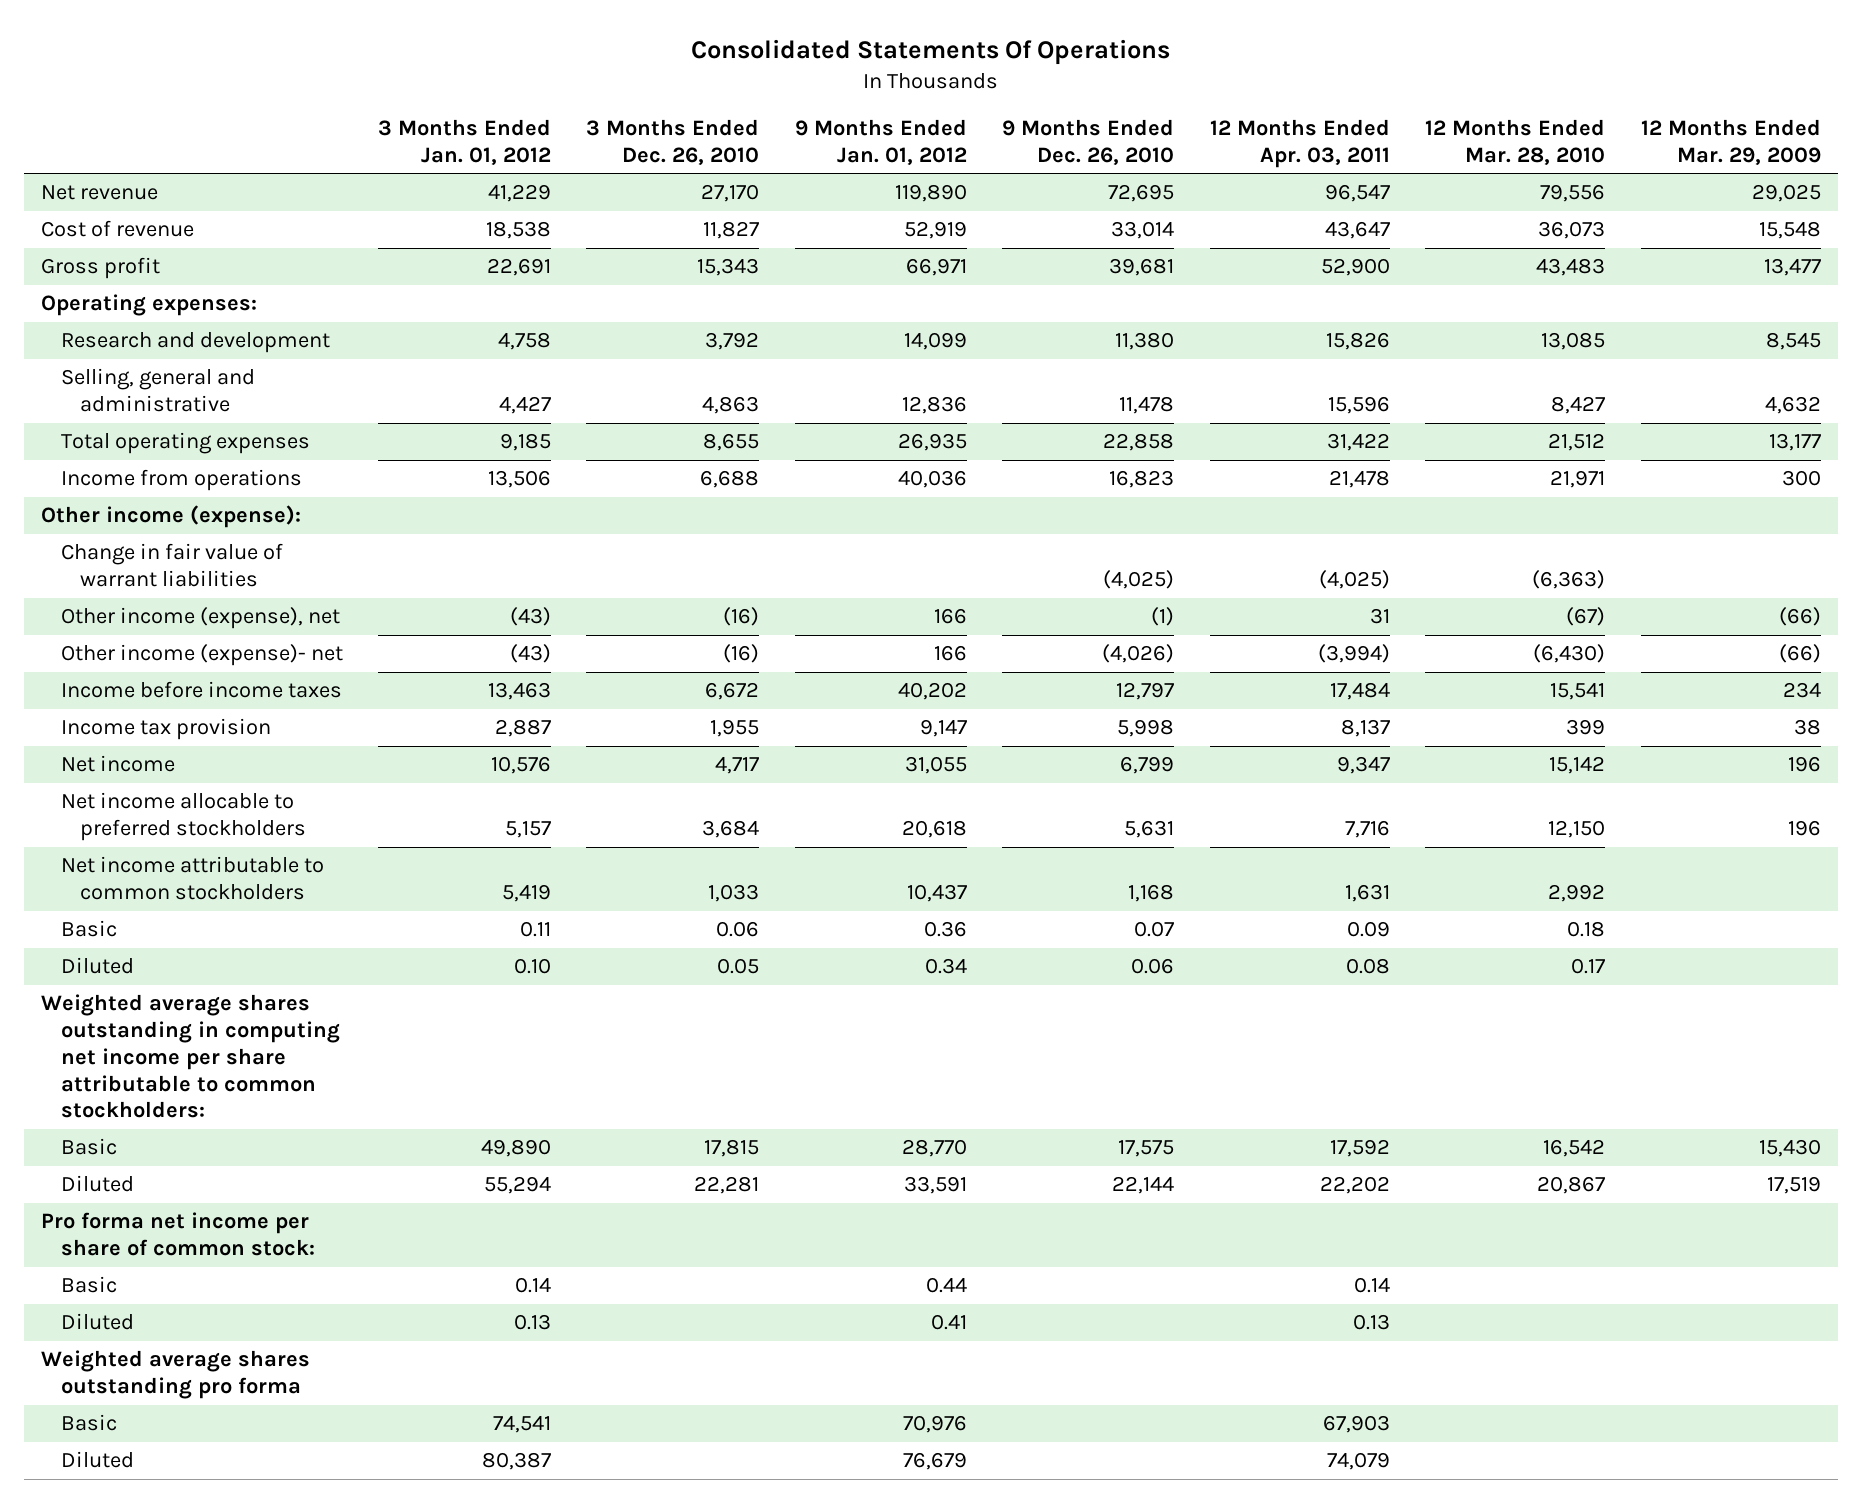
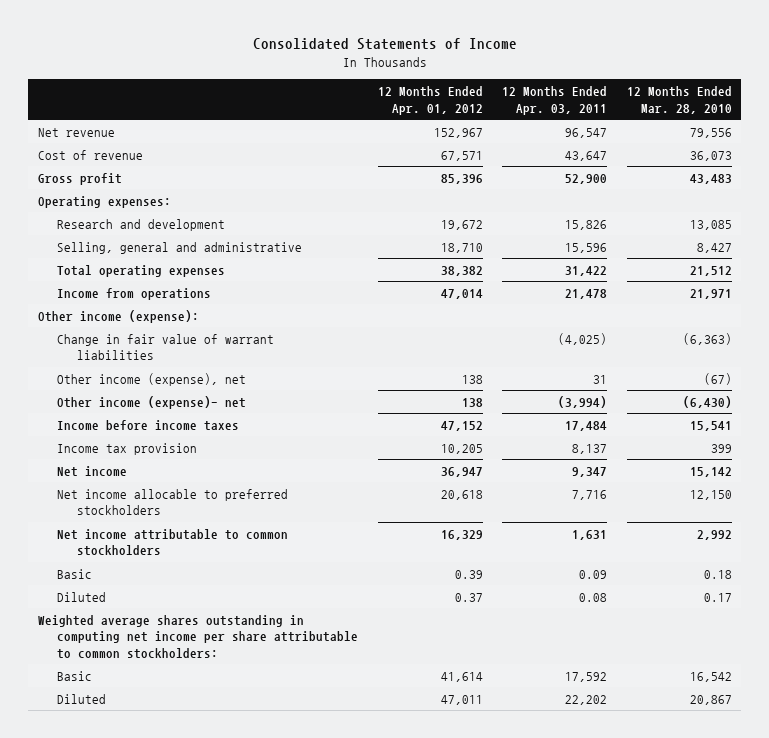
- Consolidated Statements Of Operations
+ Consolidated Statements of Income
- | 3 Months Ended Jan. 01, 2012 | 3 Months Ended Dec. 26, 2010 | 9 Months Ended Jan. 01, 2012 | 9 Months Ended Dec. 26, 2010 | 12 Months Ended Apr. 03, 2011 | 12 Months Ended Mar. 28, 2010 | 12 Months Ended Mar. 29, 2009
+ | 12 Months Ended Apr. 01, 2012 | 12 Months Ended Apr. 03, 2011 | 12 Months Ended Mar. 28, 2010
- Pro forma net income per share of common stock:
- Basic | 0.14 | | 0.44 | | 0.14 | |
- Diluted | 0.13 | | 0.41 | | 0.13 | |
- Weighted average shares outstanding pro forma
- Basic | 74,541 | | 70,976 | | 67,903 | |
- Diluted | 80,387 | | 76,679 | | 74,079 | |

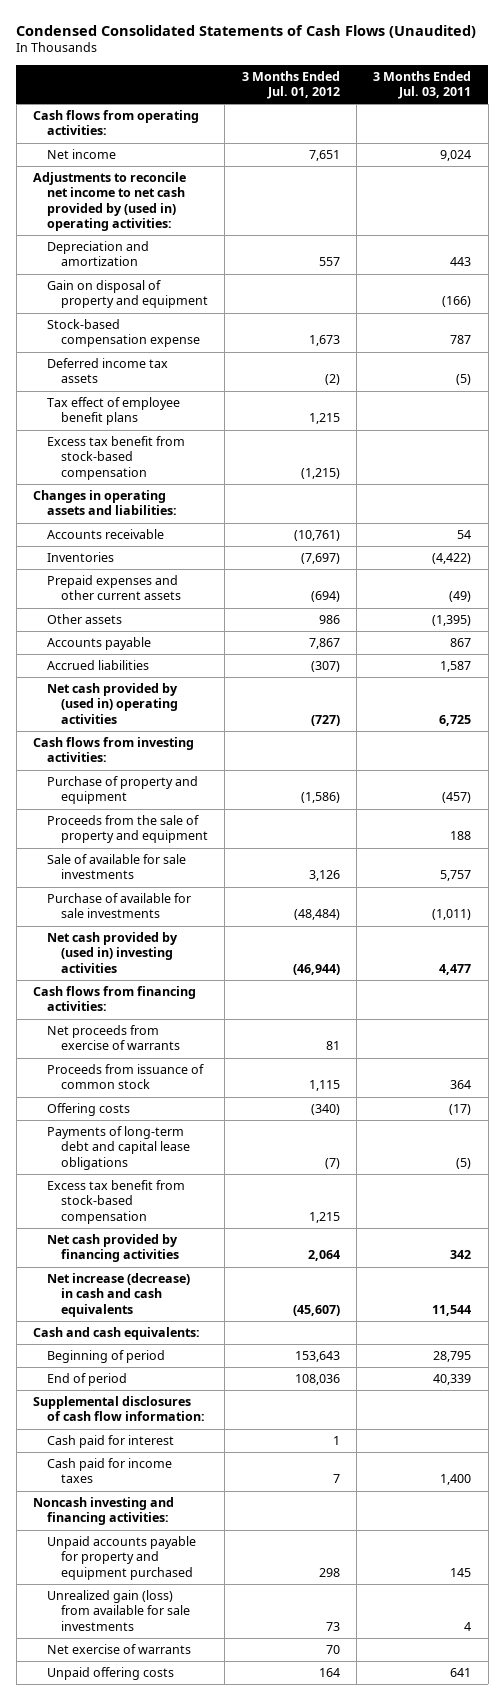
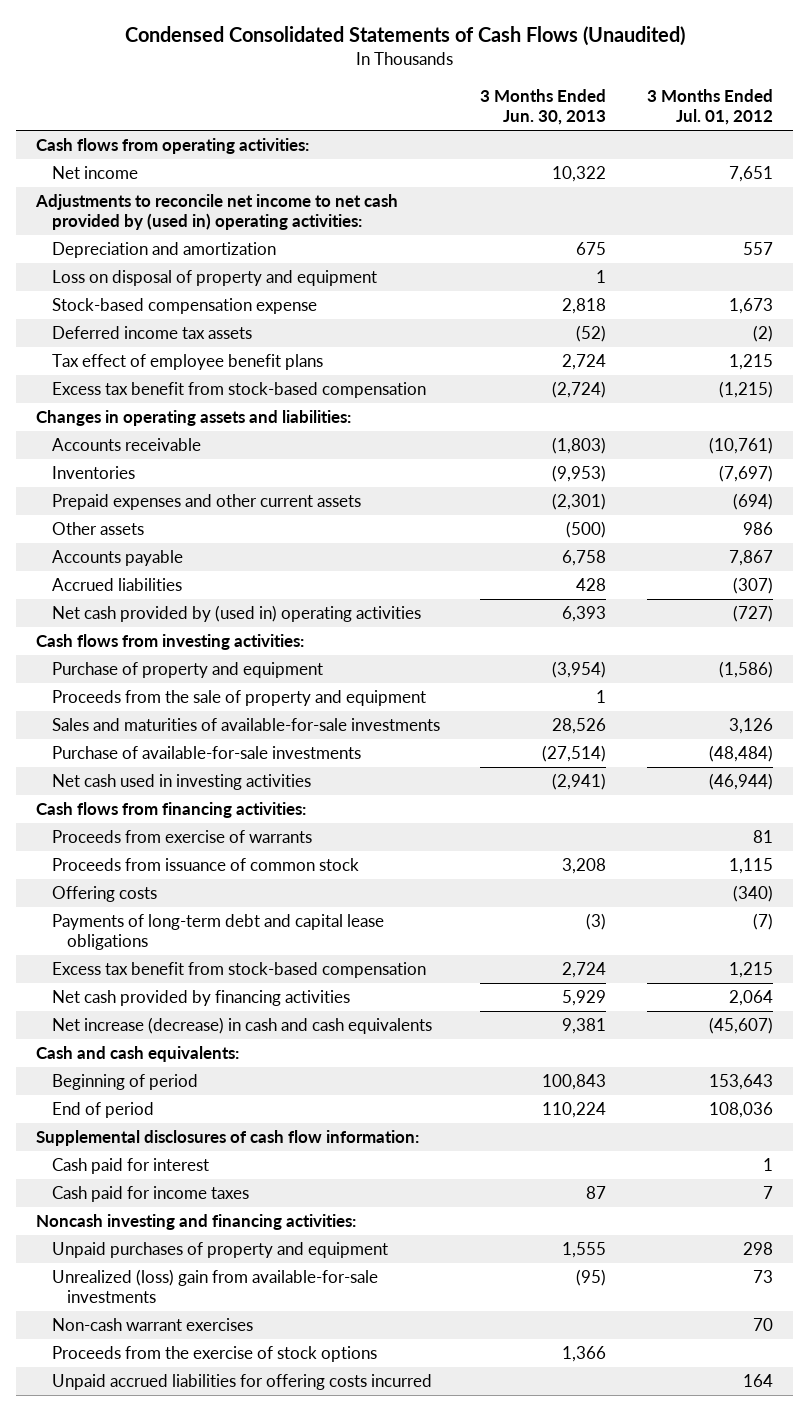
- | 3 Months Ended Jul. 01, 2012 | 3 Months Ended Jul. 03, 2011
+ | 3 Months Ended Jun. 30, 2013 | 3 Months Ended Jul. 01, 2012
- Gain on disposal of property and equipment | | (166)
+ Loss on disposal of property and equipment | 1 |
- Sale of available for sale investments | 3,126 | 5,757
- Purchase of available for sale investments | (48,484) | (1,011)
- Net cash provided by (used in) investing activities | (46,944) | 4,477
+ Sales and maturities of available-for-sale investments | 28,526 | 3,126
+ Purchase of available-for-sale investments | (27,514) | (48,484)
+ Net cash used in investing activities | (2,941) | (46,944)
- Net proceeds from exercise of warrants | 81 |
+ Proceeds from exercise of warrants | | 81
- Unpaid accounts payable for property and equipment purchased | 298 | 145
- Unrealized gain (loss) from available for sale investments | 73 | 4
- Net exercise of warrants | 70 |
- Unpaid offering costs | 164 | 641
+ Unpaid purchases of property and equipment | 1,555 | 298
+ Unrealized (loss) gain from available-for-sale investments | (95) | 73
+ Non-cash warrant exercises | | 70
+ Proceeds from the exercise of stock options | 1,366 |
+ Unpaid accrued liabilities for offering costs incurred | | 164

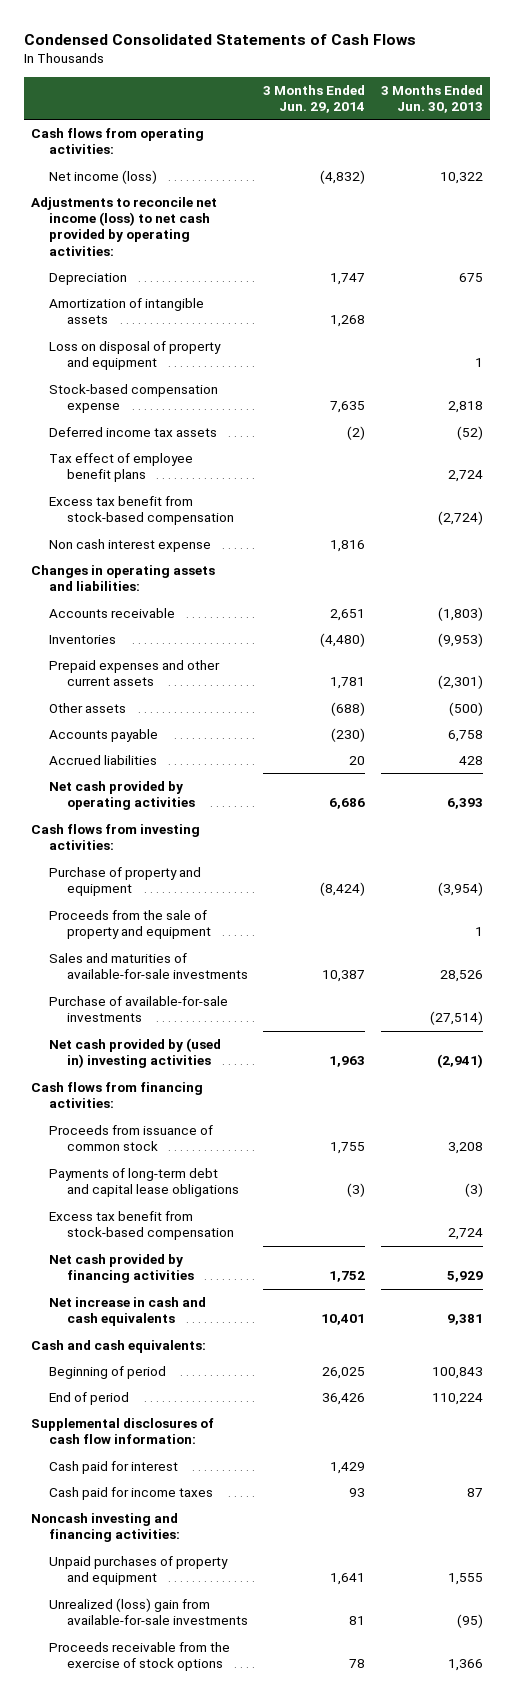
- Condensed Consolidated Statements of Cash Flows (Unaudited)
+ Condensed Consolidated Statements of Cash Flows
- | 3 Months Ended Jun. 30, 2013 | 3 Months Ended Jul. 01, 2012
+ | 3 Months Ended Jun. 29, 2014 | 3 Months Ended Jun. 30, 2013
- Net income | 10,322 | 7,651
- Adjustments to reconcile net income to net cash provided by (used in) operating activities:
- Depreciation and amortization | 675 | 557
+ Net income (loss) | (4,832) | 10,322
+ Adjustments to reconcile net income (loss) to net cash provided by operating activities:
+ Depreciation | 1,747 | 675
+ Amortization of intangible assets | 1,268 |
+ Non cash interest expense | 1,816 |
- Net cash provided by (used in) operating activities | 6,393 | (727)
+ Net cash provided by operating activities | 6,686 | 6,393
- Net cash used in investing activities | (2,941) | (46,944)
+ Net cash provided by (used in) investing activities | 1,963 | (2,941)
- Proceeds from exercise of warrants | | 81
- Offering costs | | (340)
- Net increase (decrease) in cash and cash equivalents | 9,381 | (45,607)
+ Net increase in cash and cash equivalents | 10,401 | 9,381
- Non-cash warrant exercises | | 70
- Proceeds from the exercise of stock options | 1,366 |
- Unpaid accrued liabilities for offering costs incurred | | 164
+ Proceeds receivable from the exercise of stock options | 78 | 1,366

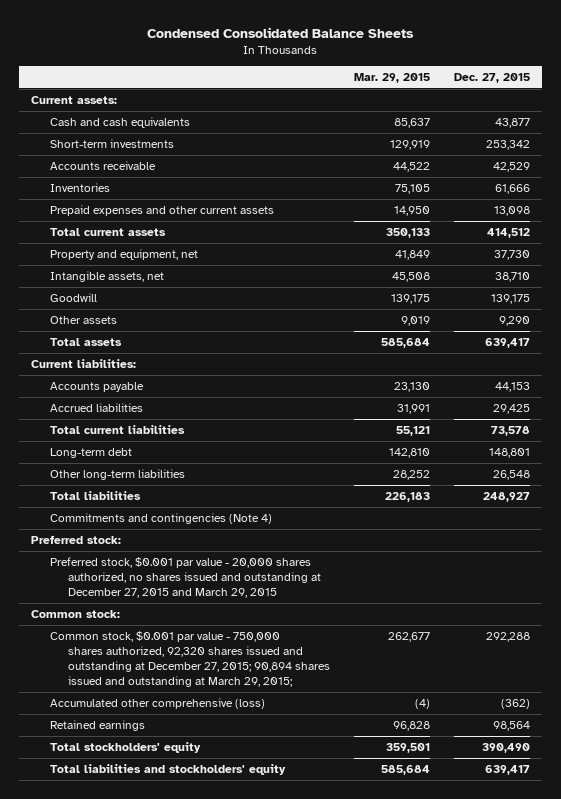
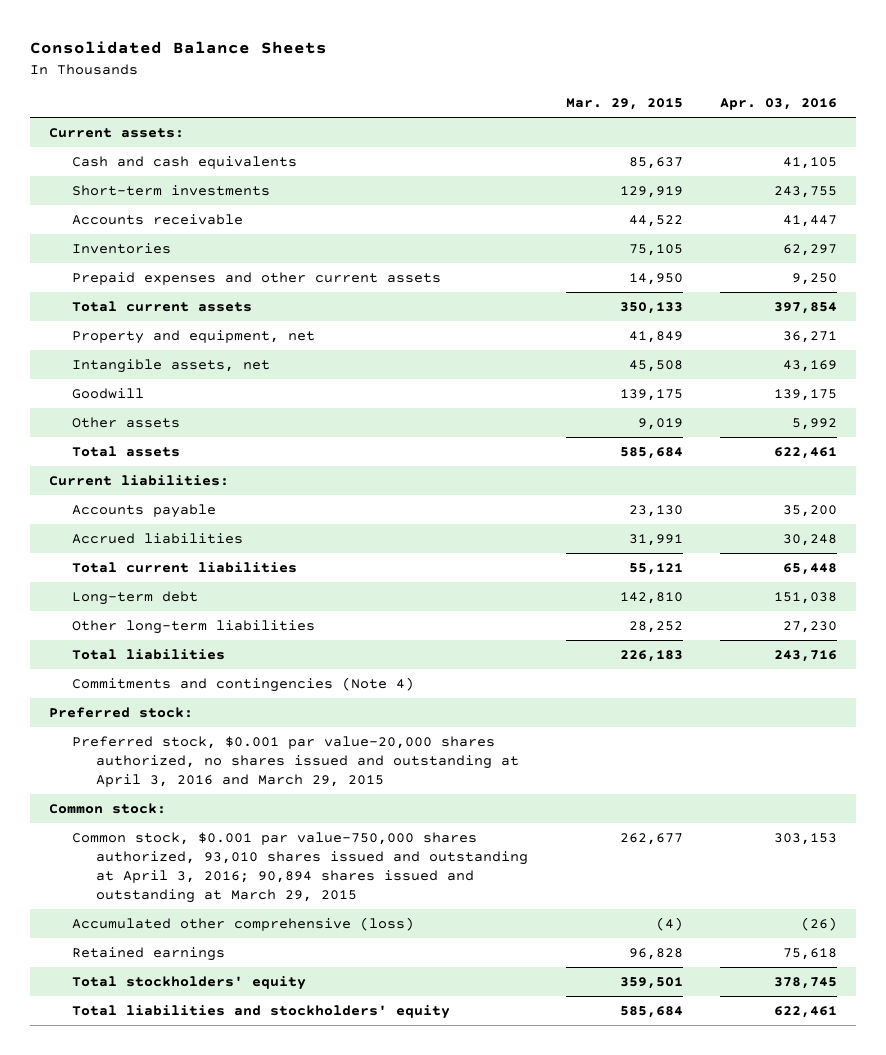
- Condensed Consolidated Balance Sheets
+ Consolidated Balance Sheets
- | Mar. 29, 2015 | Dec. 27, 2015
+ | Mar. 29, 2015 | Apr. 03, 2016
- Preferred stock, $0.001 par value - 20,000 shares authorized, no shares issued and outstanding at December 27, 2015 and March 29, 2015
+ Preferred stock, $0.001 par value-20,000 shares authorized, no shares issued and outstanding at April 3, 2016 and March 29, 2015
- Common stock, $0.001 par value - 750,000 shares authorized, 92,320 shares issued and outstanding at December 27, 2015; 90,894 shares issued and outstanding at March 29, 2015; | 262,677 | 292,288
+ Common stock, $0.001 par value-750,000 shares authorized, 93,010 shares issued and outstanding at April 3, 2016; 90,894 shares issued and outstanding at March 29, 2015 | 262,677 | 303,153

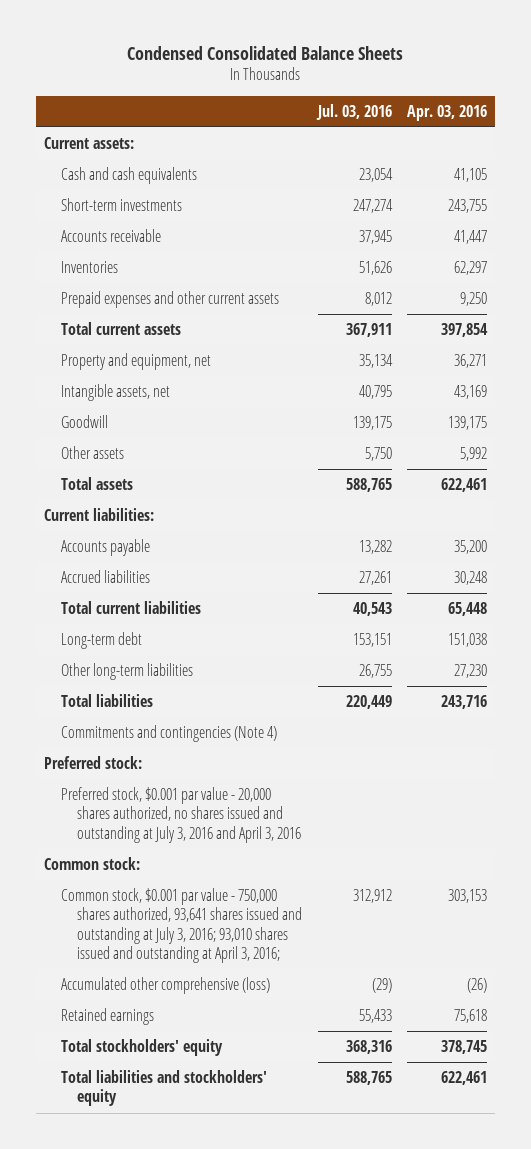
- Consolidated Balance Sheets
+ Condensed Consolidated Balance Sheets
- | Mar. 29, 2015 | Apr. 03, 2016
+ | Jul. 03, 2016 | Apr. 03, 2016
- Preferred stock, $0.001 par value-20,000 shares authorized, no shares issued and outstanding at April 3, 2016 and March 29, 2015
+ Preferred stock, $0.001 par value - 20,000 shares authorized, no shares issued and outstanding at July 3, 2016 and April 3, 2016
- Common stock, $0.001 par value-750,000 shares authorized, 93,010 shares issued and outstanding at April 3, 2016; 90,894 shares issued and outstanding at March 29, 2015 | 262,677 | 303,153
+ Common stock, $0.001 par value - 750,000 shares authorized, 93,641 shares issued and outstanding at July 3, 2016; 93,010 shares issued and outstanding at April 3, 2016; | 312,912 | 303,153

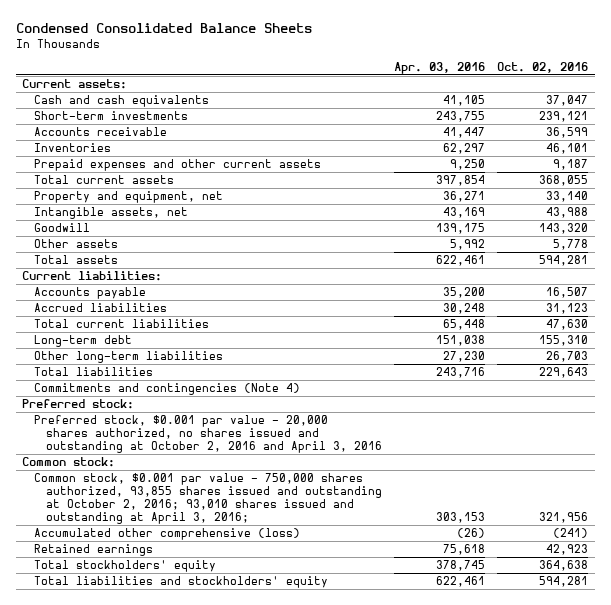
- | Jul. 03, 2016 | Apr. 03, 2016
+ | Apr. 03, 2016 | Oct. 02, 2016
- Preferred stock, $0.001 par value - 20,000 shares authorized, no shares issued and outstanding at July 3, 2016 and April 3, 2016
+ Preferred stock, $0.001 par value - 20,000 shares authorized, no shares issued and outstanding at October 2, 2016 and April 3, 2016
- Common stock, $0.001 par value - 750,000 shares authorized, 93,641 shares issued and outstanding at July 3, 2016; 93,010 shares issued and outstanding at April 3, 2016; | 312,912 | 303,153
+ Common stock, $0.001 par value - 750,000 shares authorized, 93,855 shares issued and outstanding at October 2, 2016; 93,010 shares issued and outstanding at April 3, 2016; | 303,153 | 321,956

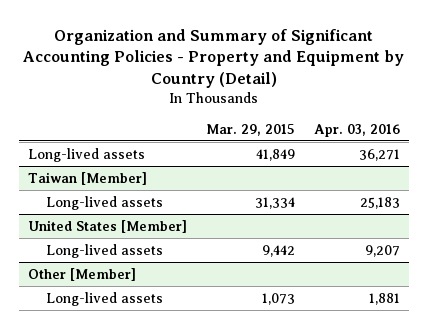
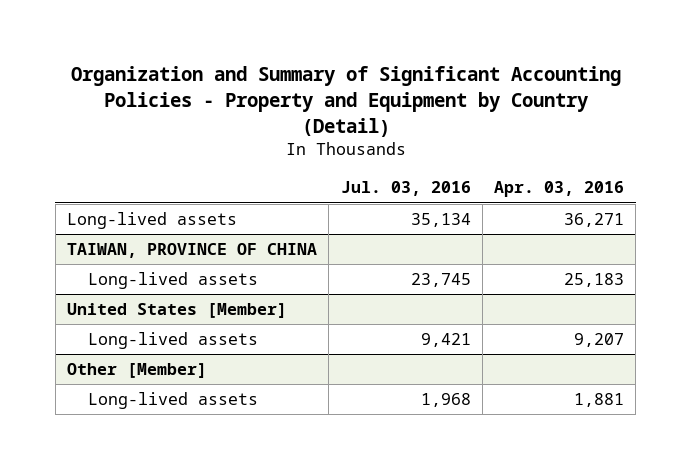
- | Mar. 29, 2015 | Apr. 03, 2016
+ | Jul. 03, 2016 | Apr. 03, 2016
- Taiwan [Member]
+ TAIWAN, PROVINCE OF CHINA

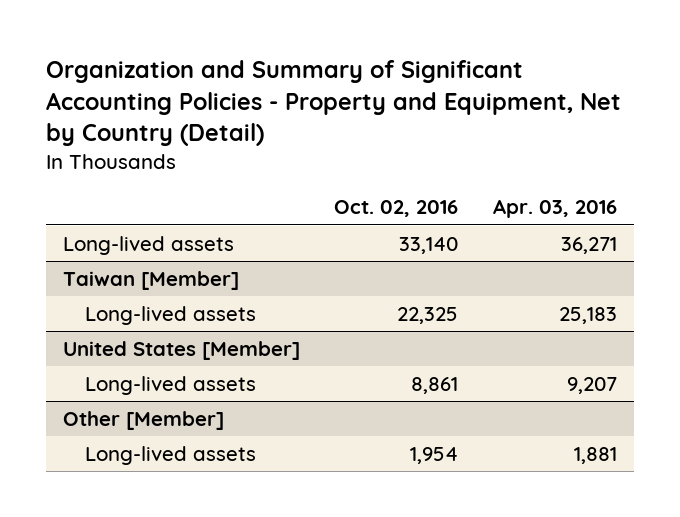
- Organization and Summary of Significant Accounting Policies - Property and Equipment by Country (Detail)
+ Organization and Summary of Significant Accounting Policies - Property and Equipment, Net by Country (Detail)
- | Jul. 03, 2016 | Apr. 03, 2016
+ | Oct. 02, 2016 | Apr. 03, 2016
- TAIWAN, PROVINCE OF CHINA
+ Taiwan [Member]

